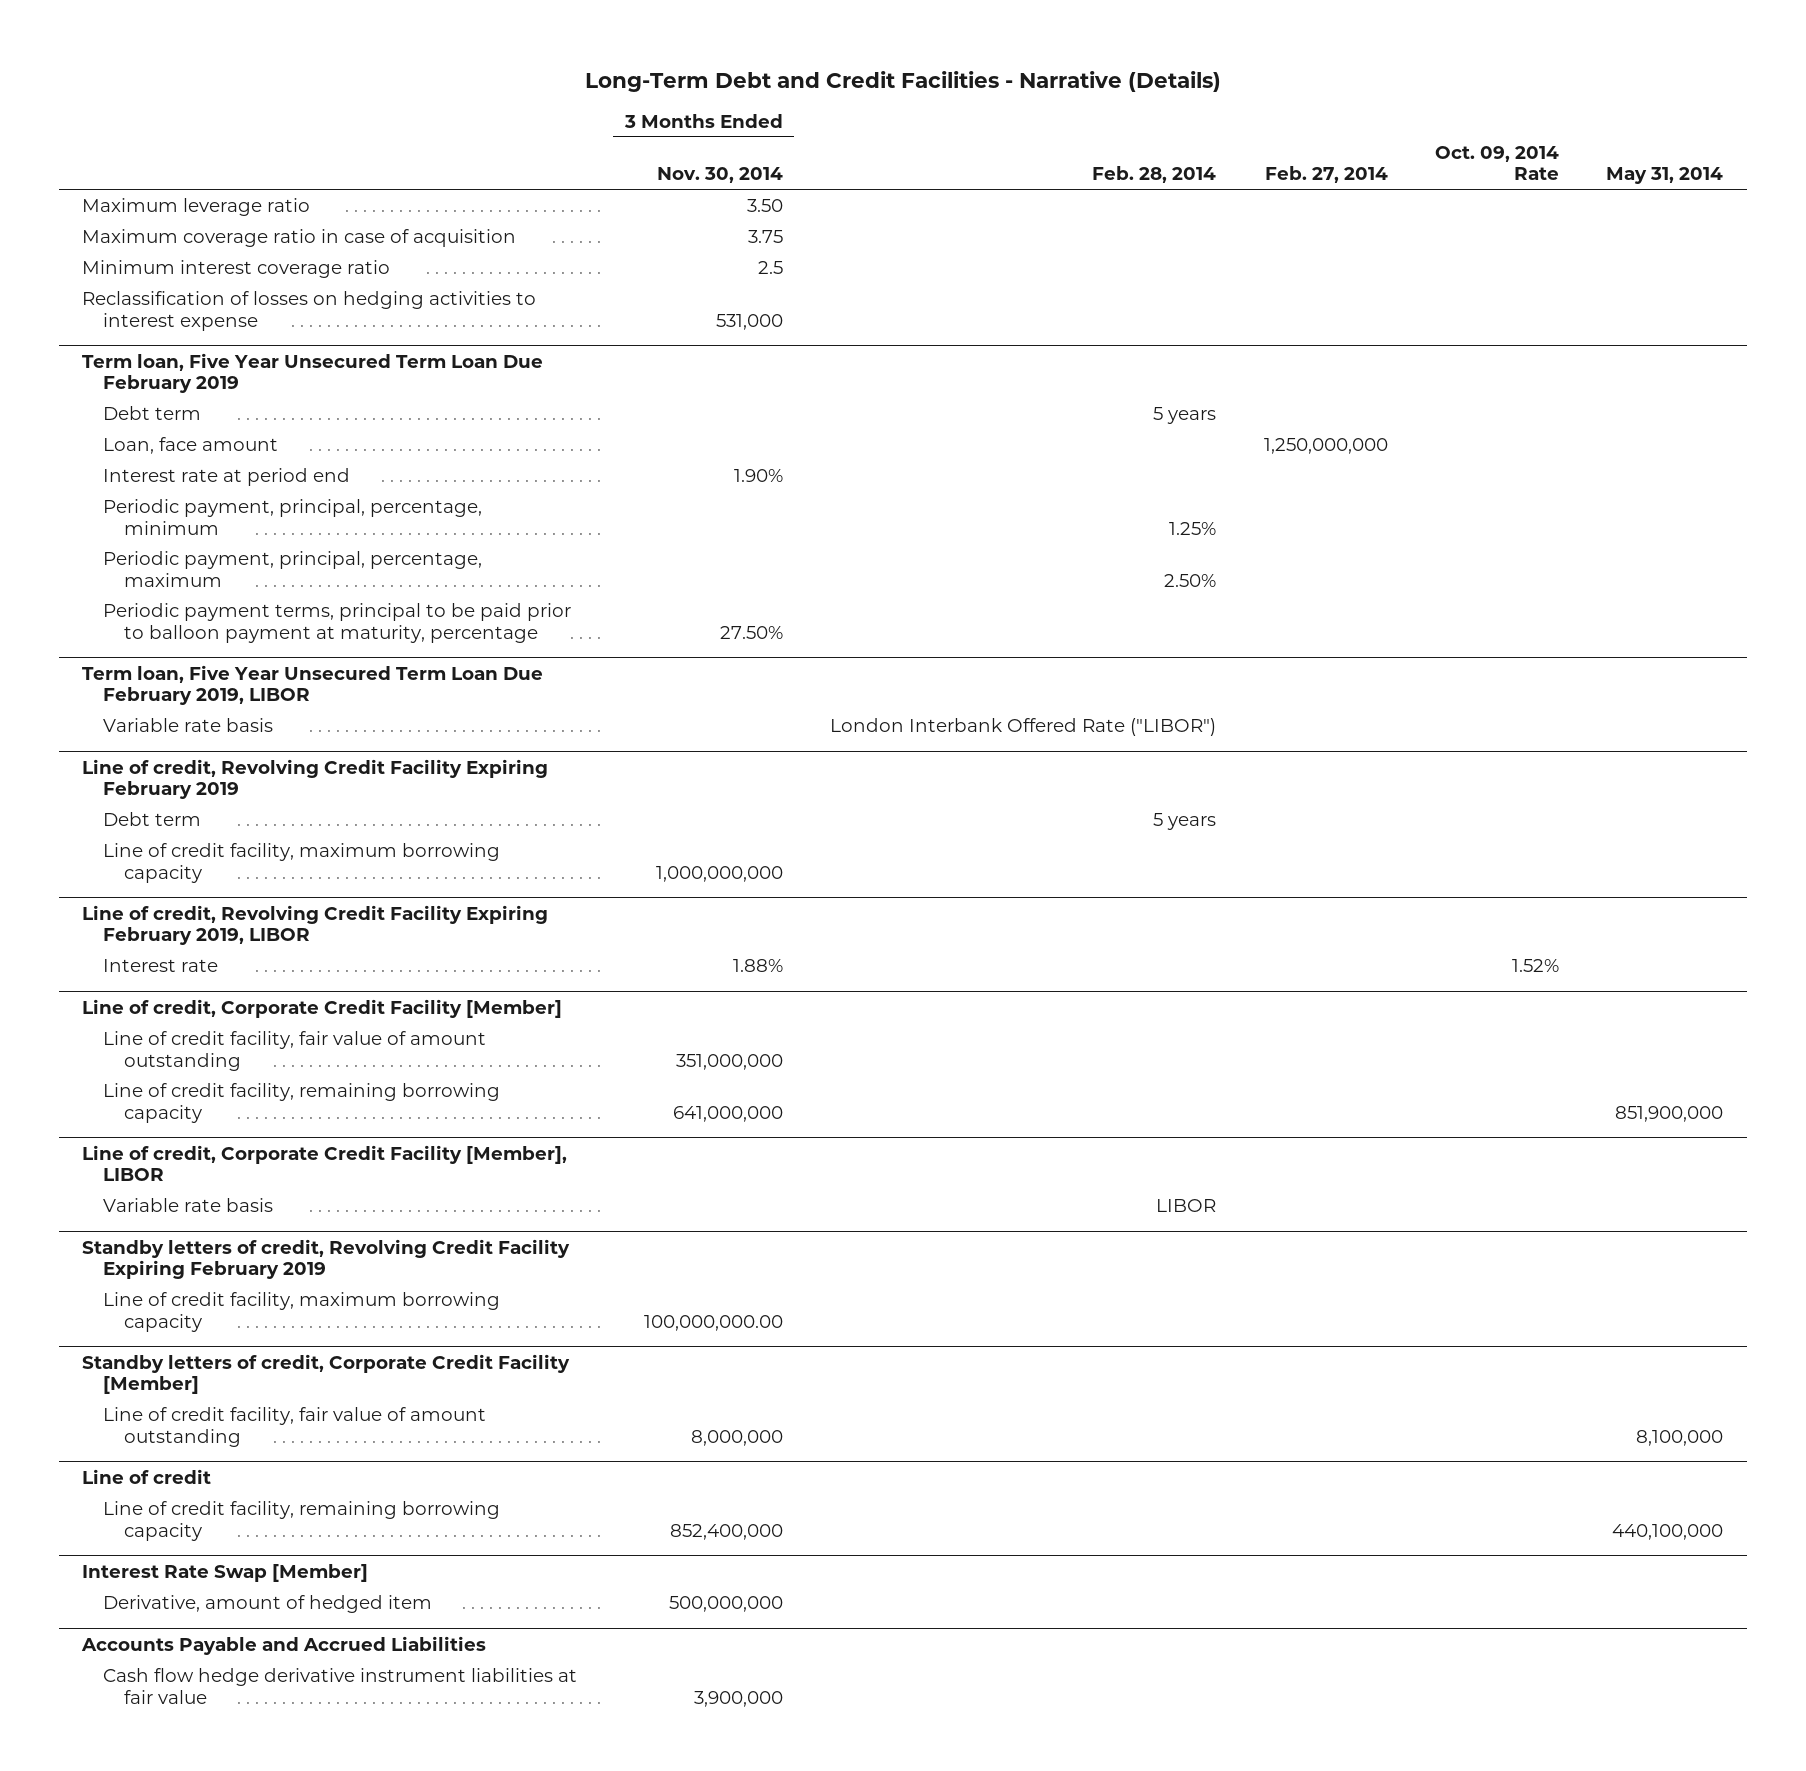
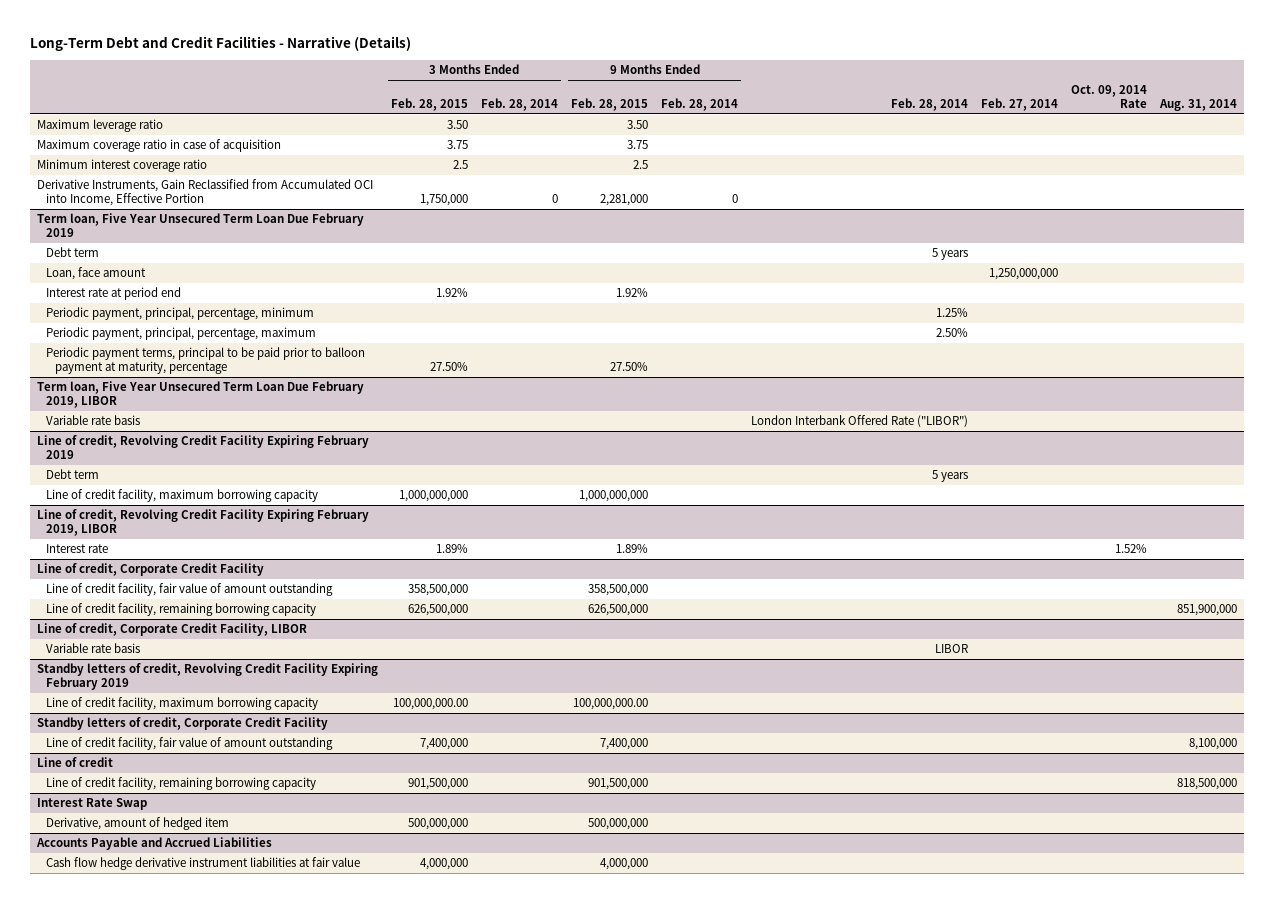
- | 3 Months Ended Nov. 30, 2014 | Feb. 28, 2014 | Feb. 27, 2014 | Oct. 09, 2014 Rate | May 31, 2014
+ | 3 Months Ended Feb. 28, 2015 | 3 Months Ended Feb. 28, 2014 | 9 Months Ended Feb. 28, 2015 | 9 Months Ended Feb. 28, 2014 | Feb. 28, 2014 | Feb. 27, 2014 | Oct. 09, 2014 Rate | Aug. 31, 2014
- Reclassification of losses on hedging activities to interest expense | 531,000 | | | |
+ Derivative Instruments, Gain Reclassified from Accumulated OCI into Income, Effective Portion | 1,750,000 | 0 | 2,281,000 | 0 | | | |
- Line of credit, Corporate Credit Facility [Member]
+ Line of credit, Corporate Credit Facility
- Line of credit, Corporate Credit Facility [Member], LIBOR
+ Line of credit, Corporate Credit Facility, LIBOR
- Standby letters of credit, Corporate Credit Facility [Member]
+ Standby letters of credit, Corporate Credit Facility
- Interest Rate Swap [Member]
+ Interest Rate Swap

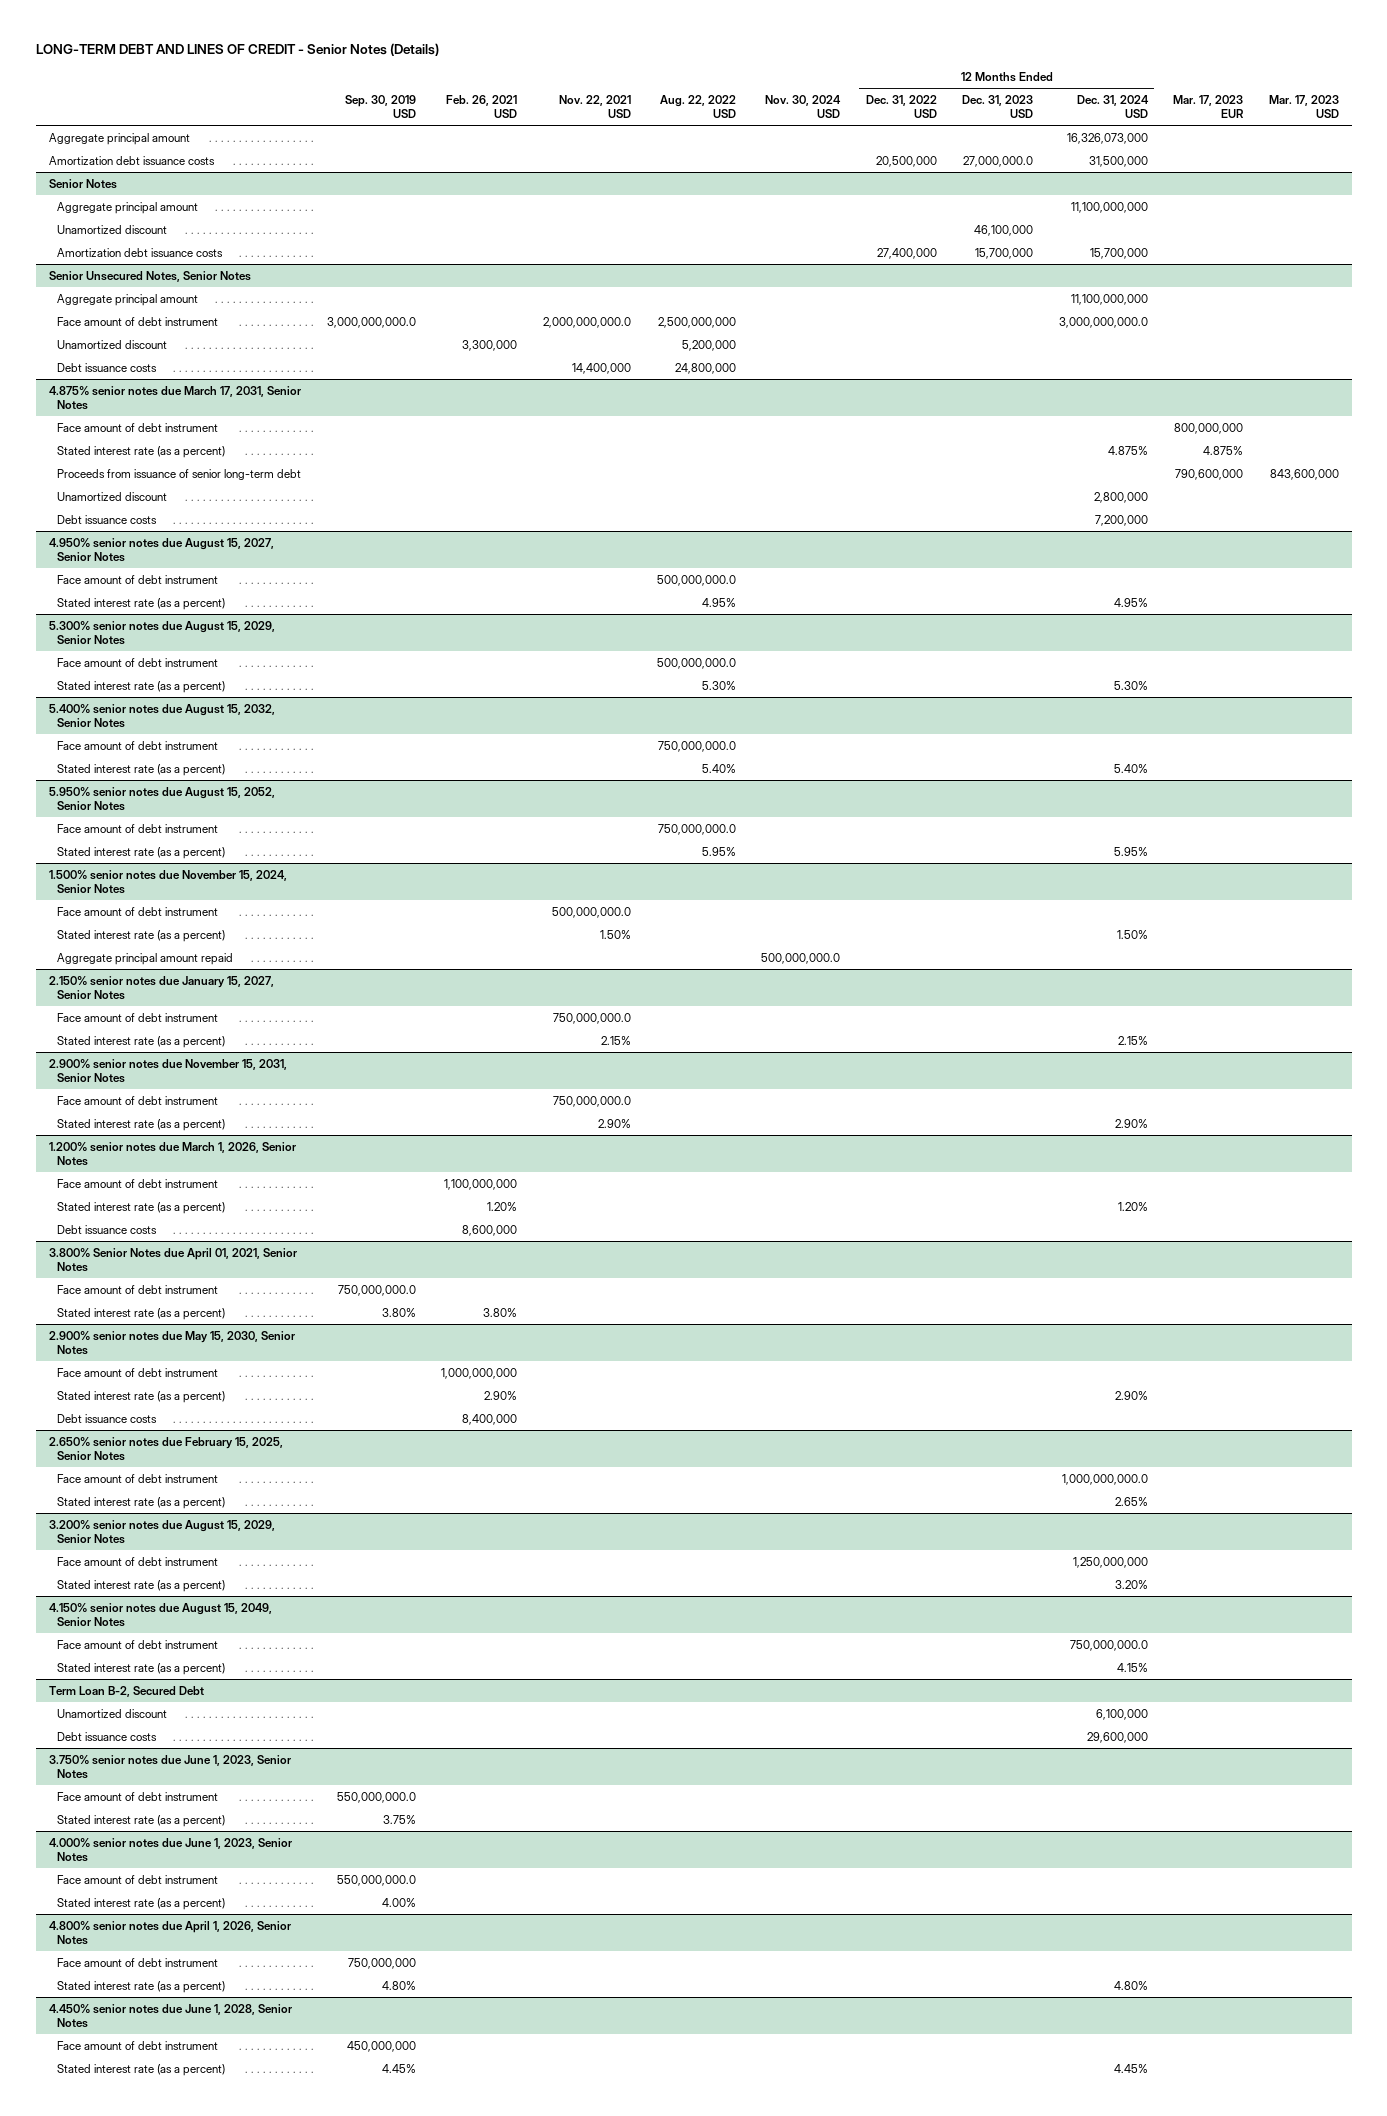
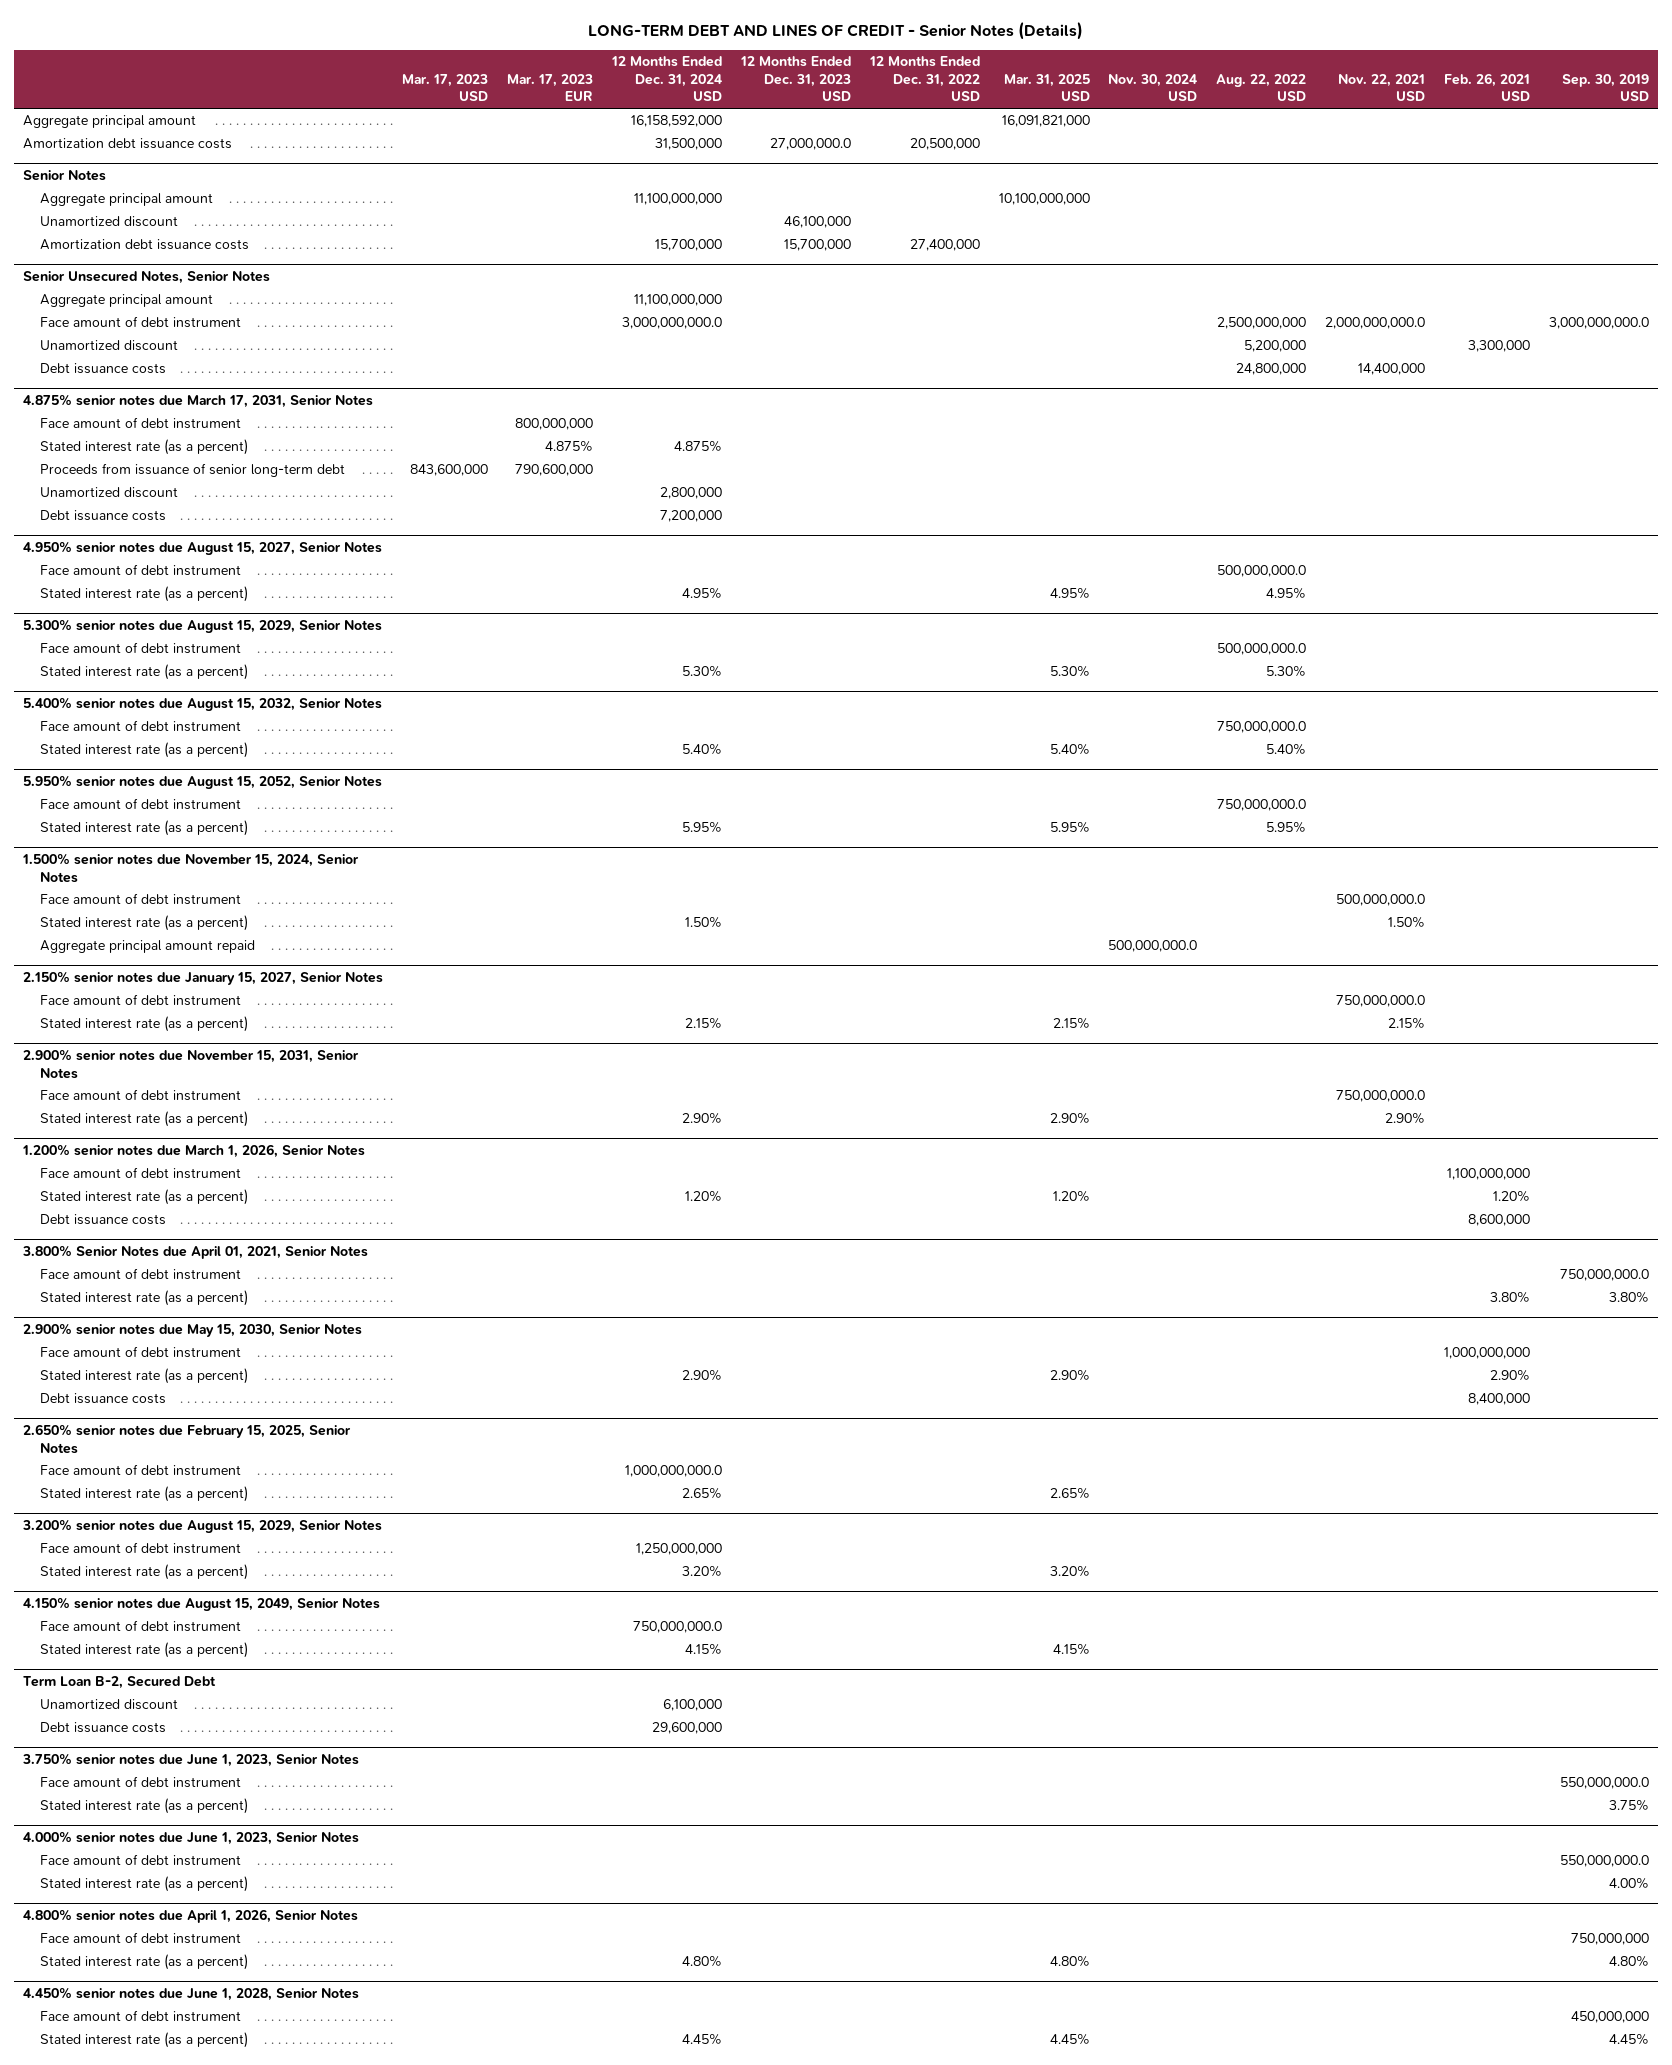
- | Sep. 30, 2019 USD | Feb. 26, 2021 USD | Nov. 22, 2021 USD | Aug. 22, 2022 USD | Nov. 30, 2024 USD | 12 Months Ended Dec. 31, 2022 USD | 12 Months Ended Dec. 31, 2023 USD | 12 Months Ended Dec. 31, 2024 USD | Mar. 17, 2023 EUR | Mar. 17, 2023 USD
+ | Mar. 17, 2023 USD | Mar. 17, 2023 EUR | 12 Months Ended Dec. 31, 2024 USD | 12 Months Ended Dec. 31, 2023 USD | 12 Months Ended Dec. 31, 2022 USD | Mar. 31, 2025 USD | Nov. 30, 2024 USD | Aug. 22, 2022 USD | Nov. 22, 2021 USD | Feb. 26, 2021 USD | Sep. 30, 2019 USD
- Aggregate principal amount | | | | | | | | 16,326,073,000 | |
+ Aggregate principal amount | | | 16,158,592,000 | | | 16,091,821,000 | | | | |

